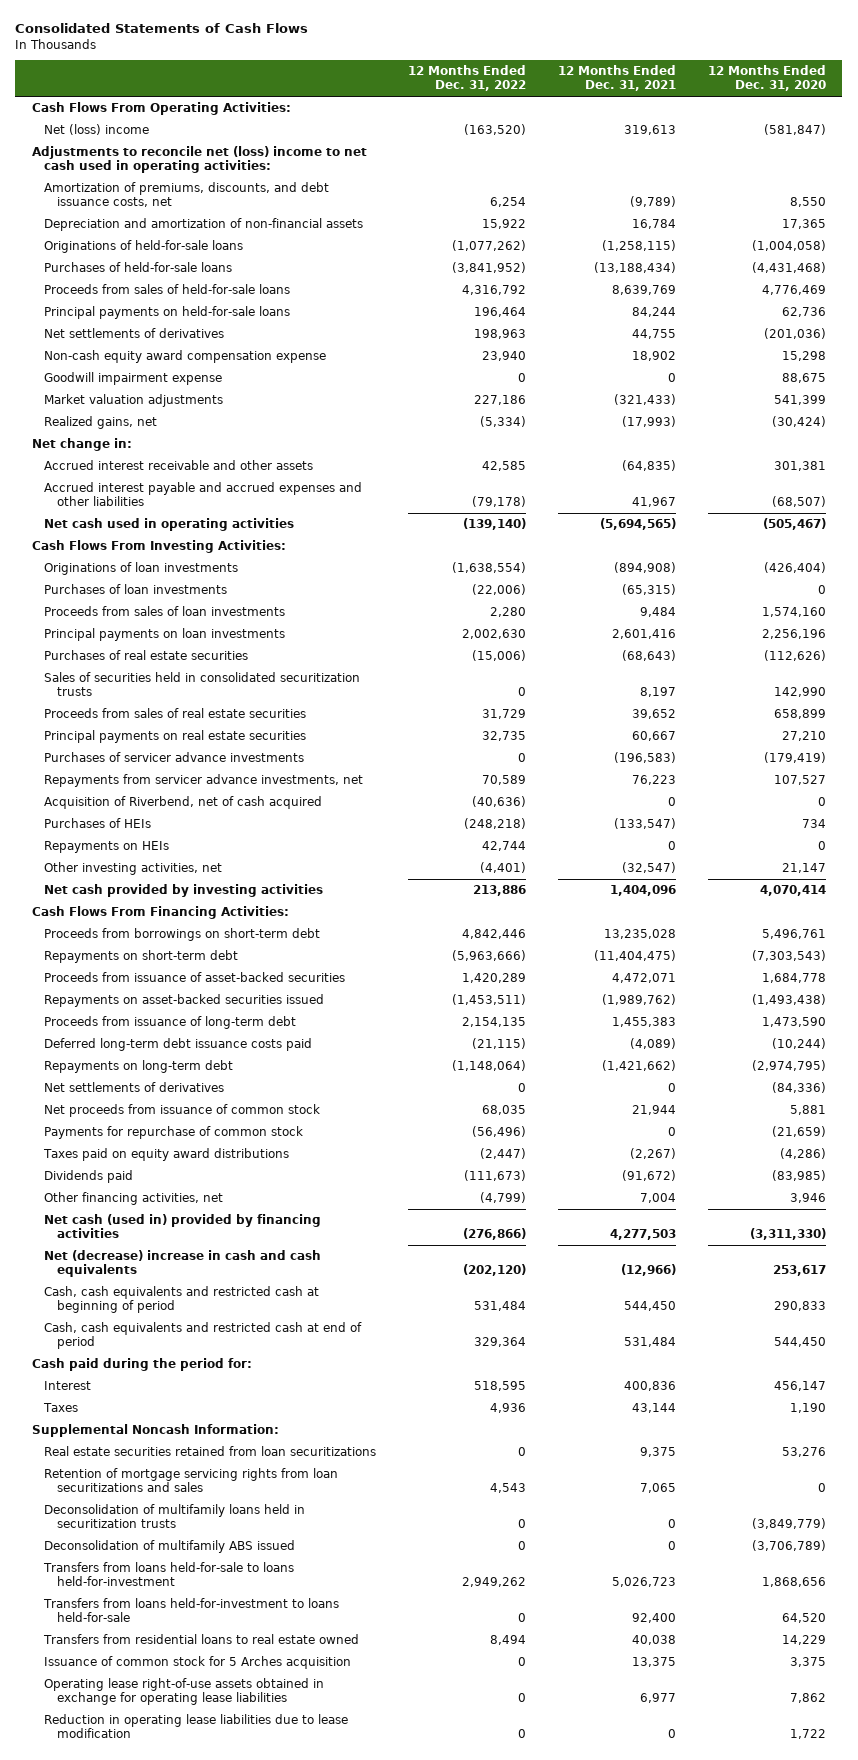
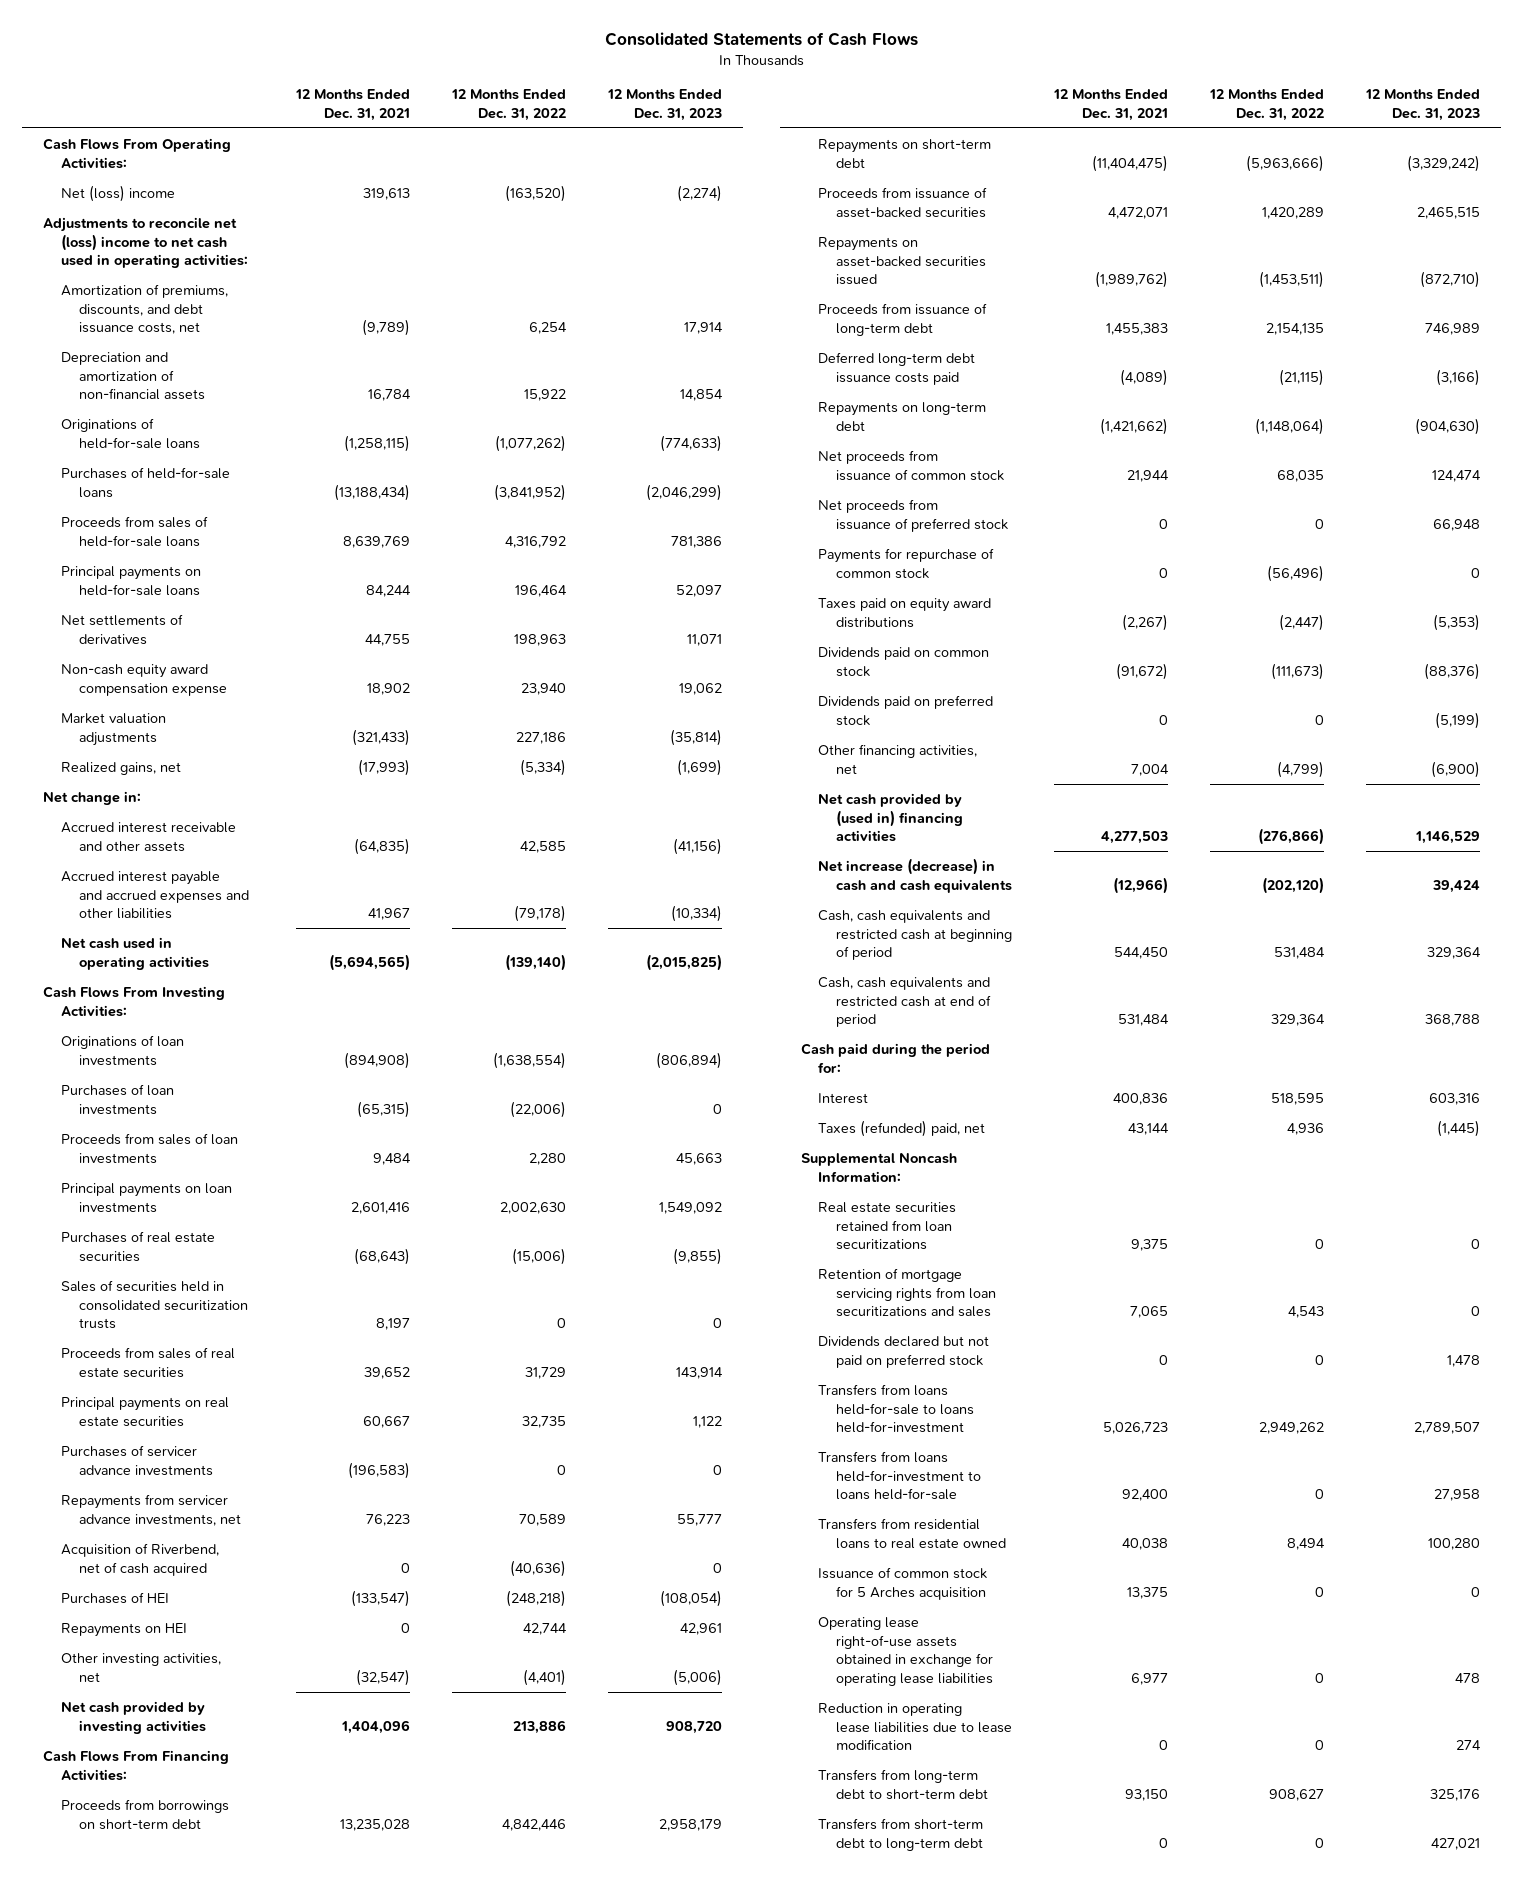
- | 12 Months Ended Dec. 31, 2022 | 12 Months Ended Dec. 31, 2021 | 12 Months Ended Dec. 31, 2020
+ | 12 Months Ended Dec. 31, 2021 | 12 Months Ended Dec. 31, 2022 | 12 Months Ended Dec. 31, 2023
- Goodwill impairment expense | 0 | 0 | 88,675
- Purchases of HEIs | (248,218) | (133,547) | 734
- Repayments on HEIs | 42,744 | 0 | 0
+ Purchases of HEI | (133,547) | (248,218) | (108,054)
+ Repayments on HEI | 0 | 42,744 | 42,961
- Net settlements of derivatives | 0 | 0 | (84,336)
+ Net proceeds from issuance of preferred stock | 0 | 0 | 66,948
- Dividends paid | (111,673) | (91,672) | (83,985)
+ Dividends paid on common stock | (91,672) | (111,673) | (88,376)
+ Dividends paid on preferred stock | 0 | 0 | (5,199)
- Net cash (used in) provided by financing activities | (276,866) | 4,277,503 | (3,311,330)
- Net (decrease) increase in cash and cash equivalents | (202,120) | (12,966) | 253,617
+ Net cash provided by (used in) financing activities | 4,277,503 | (276,866) | 1,146,529
+ Net increase (decrease) in cash and cash equivalents | (12,966) | (202,120) | 39,424
- Taxes | 4,936 | 43,144 | 1,190
+ Taxes (refunded) paid, net | 43,144 | 4,936 | (1,445)
- Deconsolidation of multifamily loans held in securitization trusts | 0 | 0 | (3,849,779)
- Deconsolidation of multifamily ABS issued | 0 | 0 | (3,706,789)
+ Dividends declared but not paid on preferred stock | 0 | 0 | 1,478
+ Transfers from long-term debt to short-term debt | 93,150 | 908,627 | 325,176
+ Transfers from short-term debt to long-term debt | 0 | 0 | 427,021

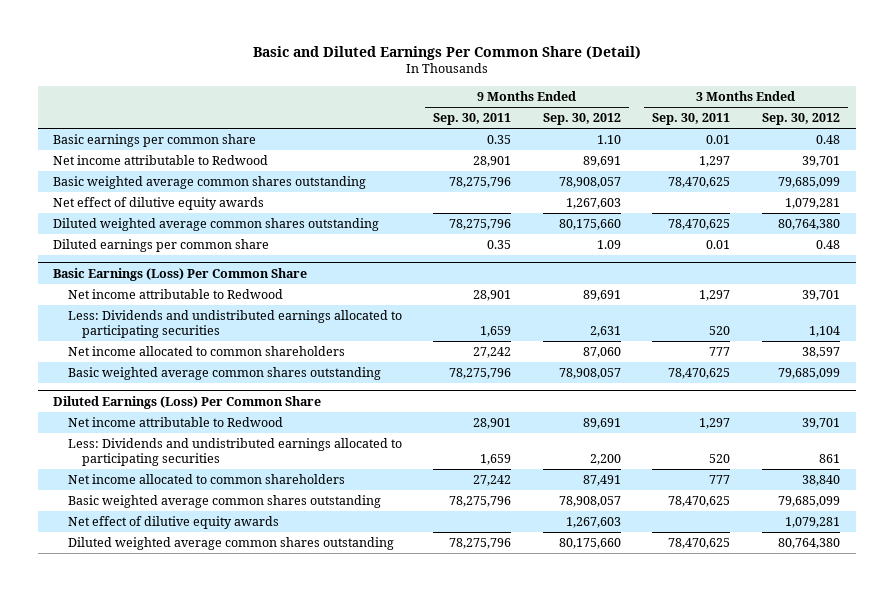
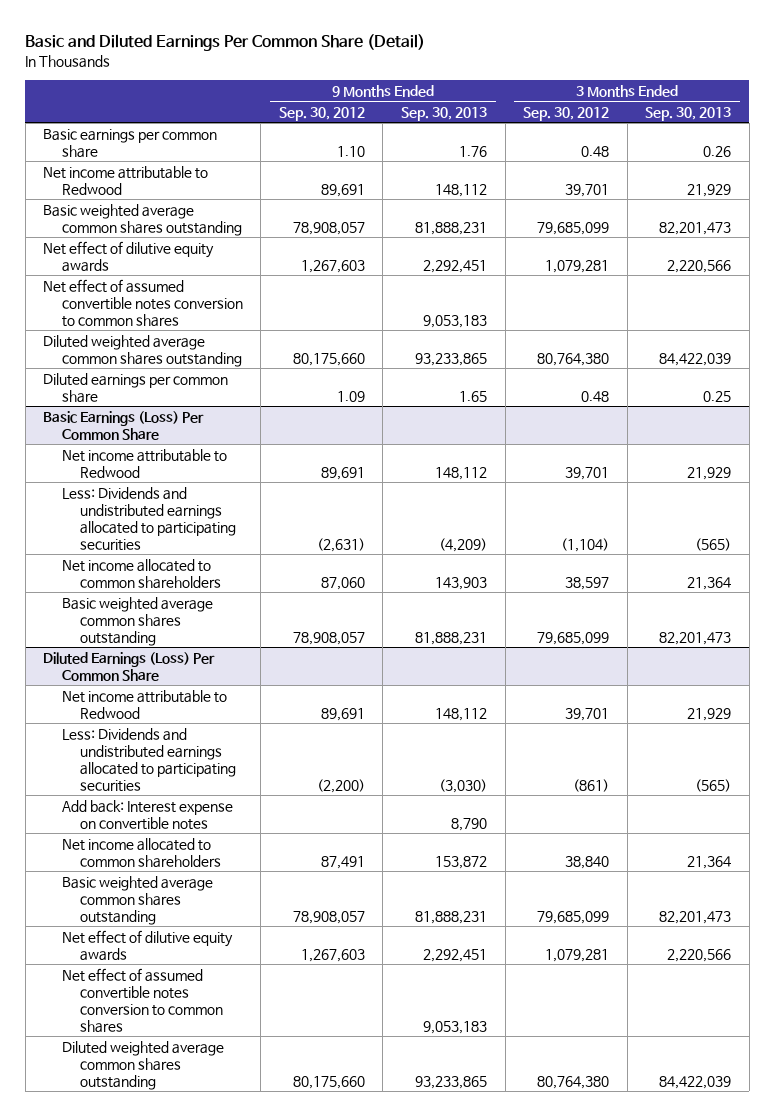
- | 9 Months Ended Sep. 30, 2011 | 9 Months Ended Sep. 30, 2012 | 3 Months Ended Sep. 30, 2011 | 3 Months Ended Sep. 30, 2012
+ | 9 Months Ended Sep. 30, 2012 | 9 Months Ended Sep. 30, 2013 | 3 Months Ended Sep. 30, 2012 | 3 Months Ended Sep. 30, 2013
+ Net effect of assumed convertible notes conversion to common shares | | 9,053,183 | |
@ Basic Earnings (Loss) Per Common Share
- Less: Dividends and undistributed earnings allocated to participating securities | 1,659 | 2,631 | 520 | 1,104
+ Less: Dividends and undistributed earnings allocated to participating securities | (2,631) | (4,209) | (1,104) | (565)
@ Diluted Earnings (Loss) Per Common Share
- Less: Dividends and undistributed earnings allocated to participating securities | 1,659 | 2,200 | 520 | 861
+ Less: Dividends and undistributed earnings allocated to participating securities | (2,200) | (3,030) | (861) | (565)
+ Add back: Interest expense on convertible notes | | 8,790 | |
+ Net effect of assumed convertible notes conversion to common shares | | 9,053,183 | |

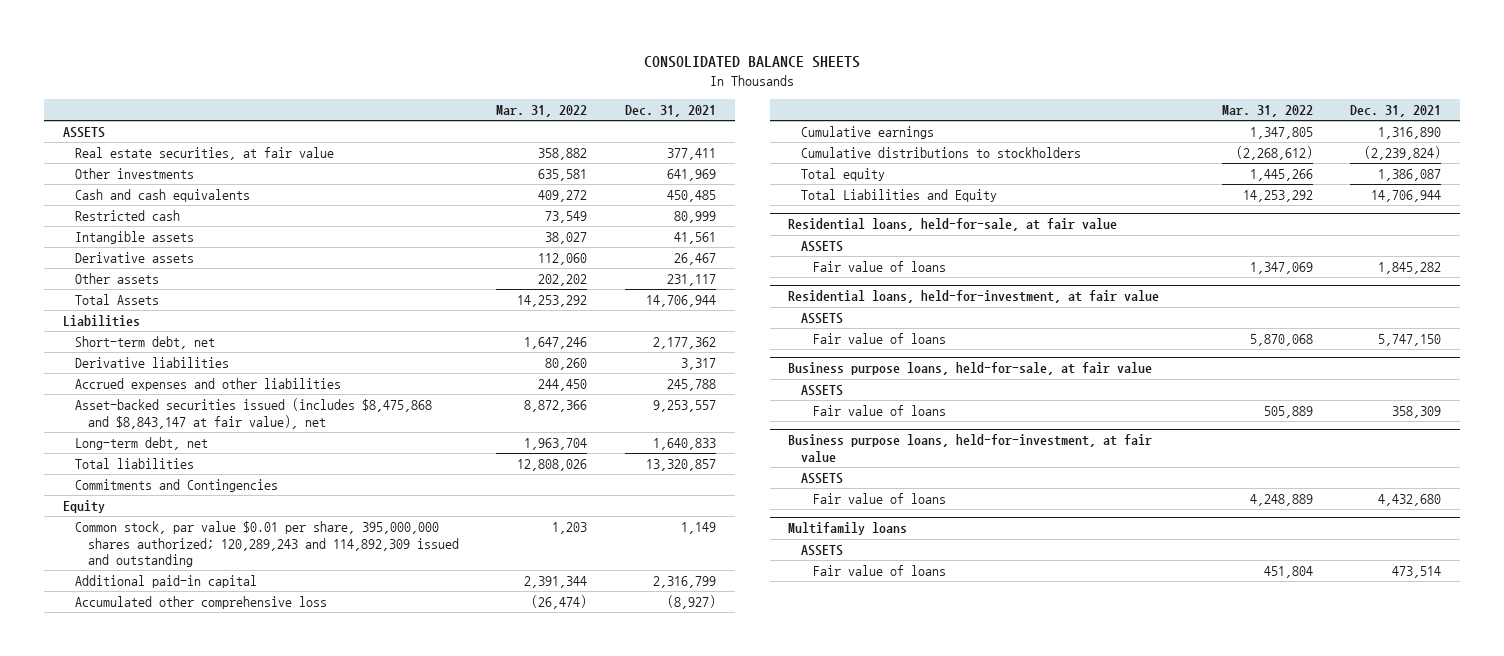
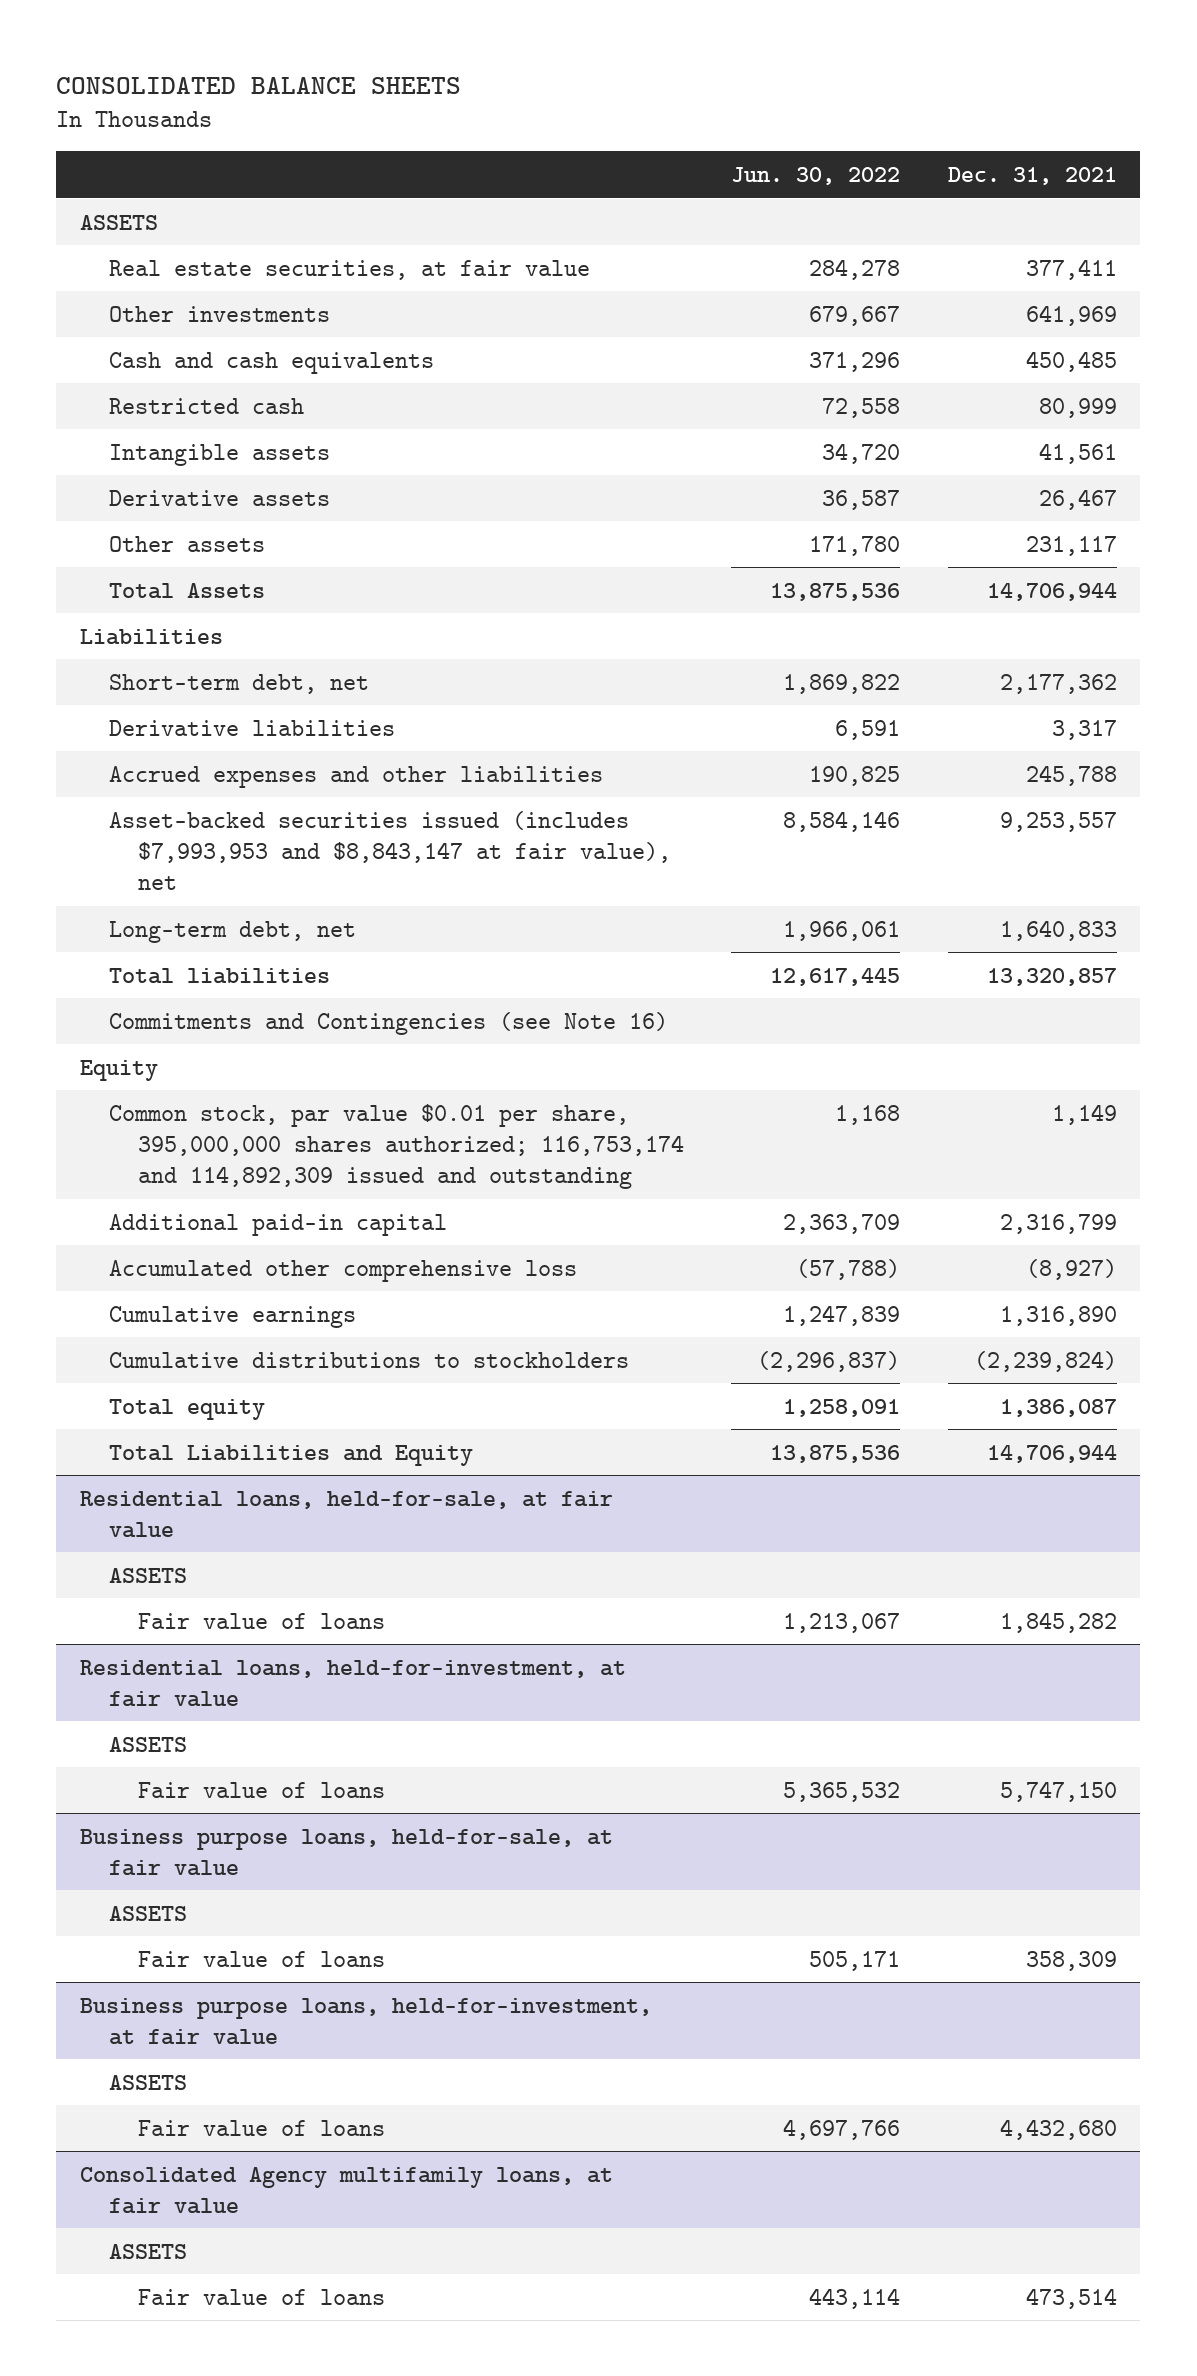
- | Mar. 31, 2022 | Dec. 31, 2021
+ | Jun. 30, 2022 | Dec. 31, 2021
- Asset-backed securities issued (includes $8,475,868 and $8,843,147 at fair value), net | 8,872,366 | 9,253,557
+ Asset-backed securities issued (includes $7,993,953 and $8,843,147 at fair value), net | 8,584,146 | 9,253,557
- Commitments and Contingencies
+ Commitments and Contingencies (see Note 16)
- Common stock, par value $0.01 per share, 395,000,000 shares authorized; 120,289,243 and 114,892,309 issued and outstanding | 1,203 | 1,149
+ Common stock, par value $0.01 per share, 395,000,000 shares authorized; 116,753,174 and 114,892,309 issued and outstanding | 1,168 | 1,149
- Multifamily loans
+ Consolidated Agency multifamily loans, at fair value

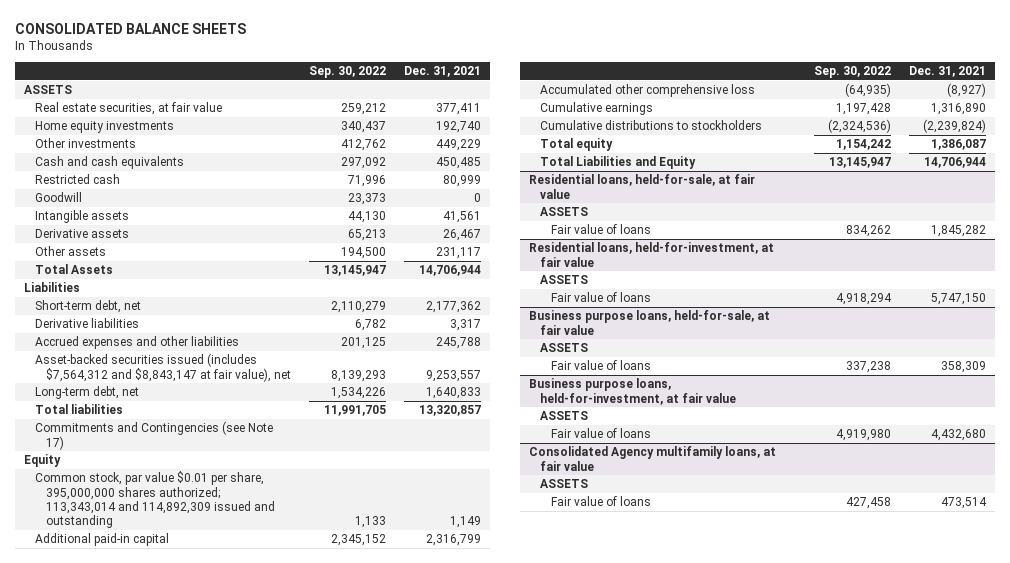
- | Jun. 30, 2022 | Dec. 31, 2021
+ | Sep. 30, 2022 | Dec. 31, 2021
- Other investments | 679,667 | 641,969
+ Home equity investments | 340,437 | 192,740
+ Other investments | 412,762 | 449,229
+ Goodwill | 23,373 | 0
- Asset-backed securities issued (includes $7,993,953 and $8,843,147 at fair value), net | 8,584,146 | 9,253,557
+ Asset-backed securities issued (includes $7,564,312 and $8,843,147 at fair value), net | 8,139,293 | 9,253,557
- Commitments and Contingencies (see Note 16)
+ Commitments and Contingencies (see Note 17)
- Common stock, par value $0.01 per share, 395,000,000 shares authorized; 116,753,174 and 114,892,309 issued and outstanding | 1,168 | 1,149
+ Common stock, par value $0.01 per share, 395,000,000 shares authorized; 113,343,014 and 114,892,309 issued and outstanding | 1,133 | 1,149

